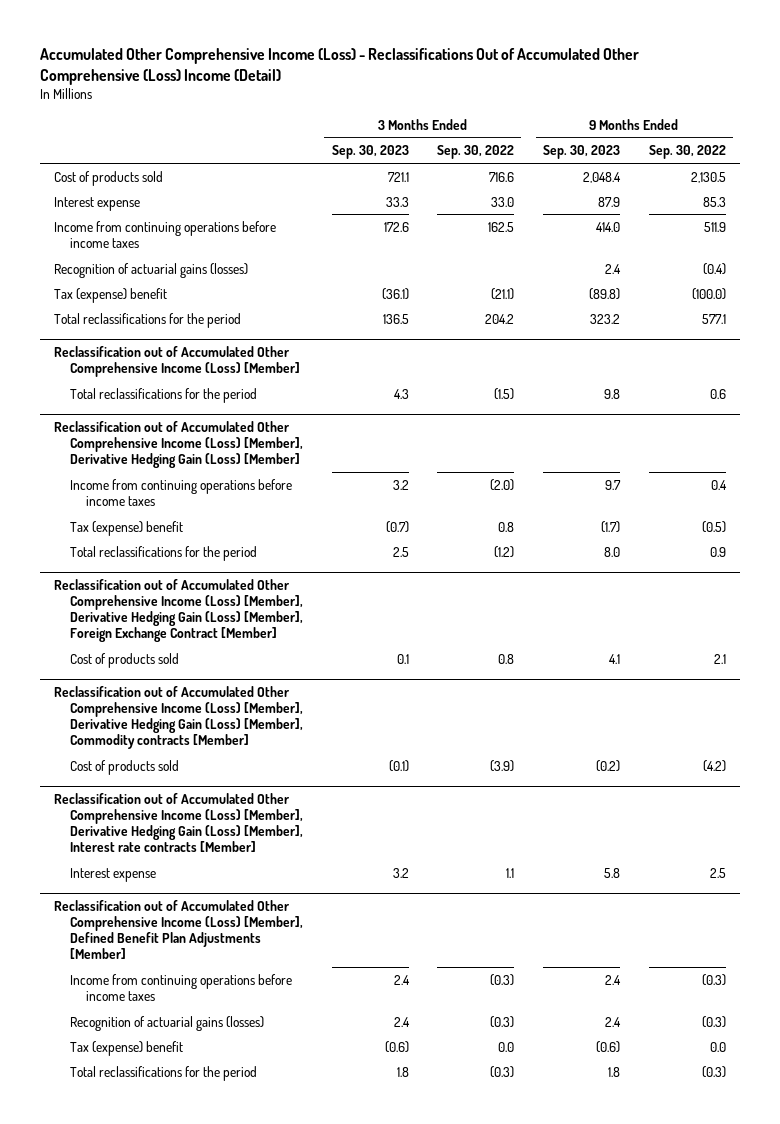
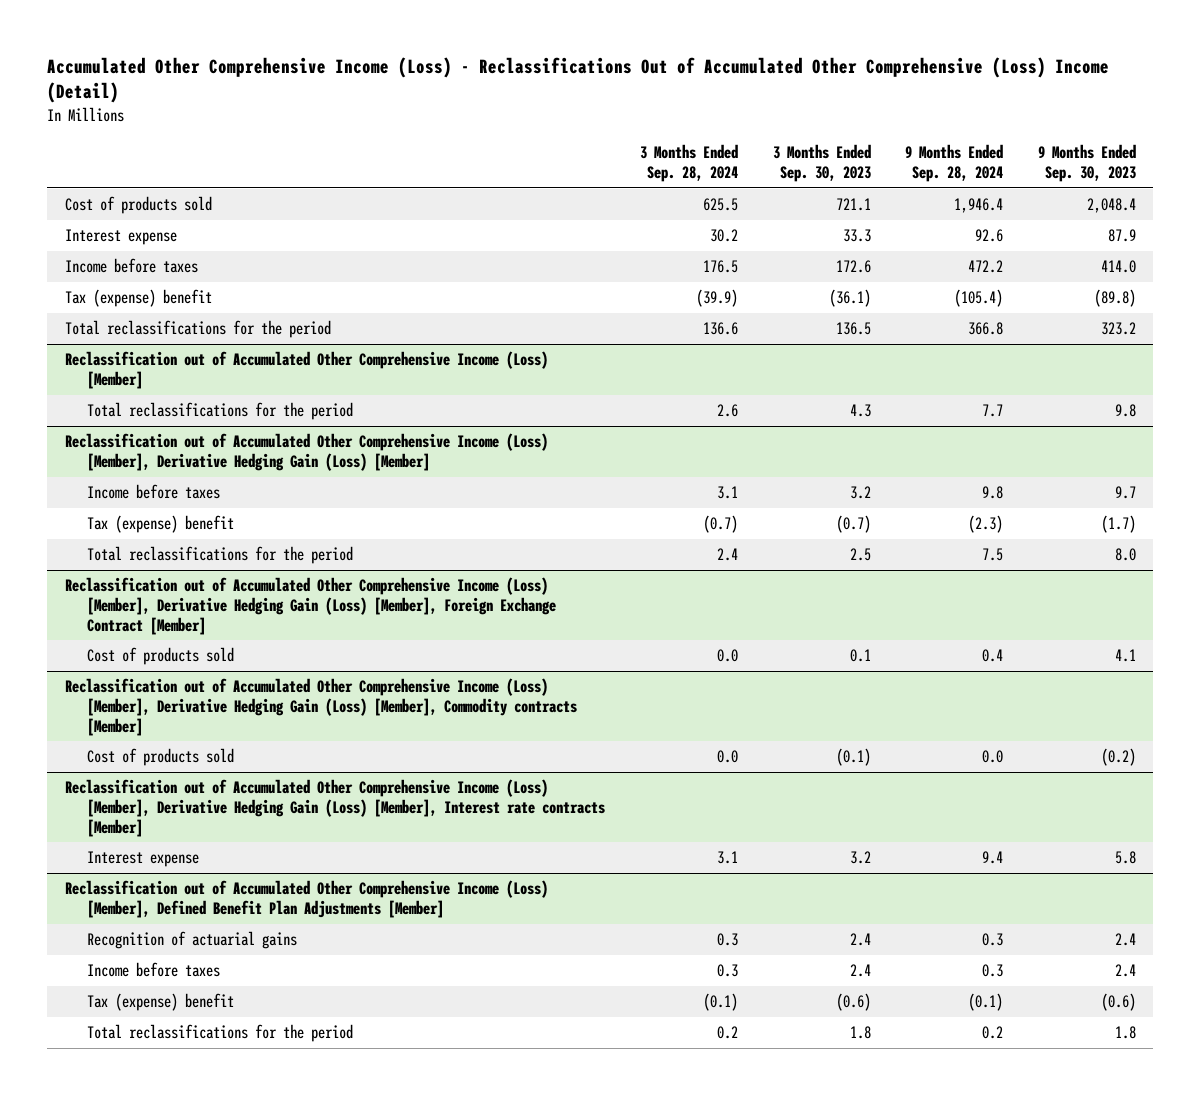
- | 3 Months Ended Sep. 30, 2023 | 3 Months Ended Sep. 30, 2022 | 9 Months Ended Sep. 30, 2023 | 9 Months Ended Sep. 30, 2022
+ | 3 Months Ended Sep. 28, 2024 | 3 Months Ended Sep. 30, 2023 | 9 Months Ended Sep. 28, 2024 | 9 Months Ended Sep. 30, 2023
- Income from continuing operations before income taxes | 172.6 | 162.5 | 414.0 | 511.9
- Recognition of actuarial gains (losses) | | | 2.4 | (0.4)
+ Income before taxes | 176.5 | 172.6 | 472.2 | 414.0
@ Reclassification out of Accumulated Other Comprehensive Income (Loss) [Member], Derivative Hedging Gain (Loss) [Member]
- Income from continuing operations before income taxes | 3.2 | (2.0) | 9.7 | 0.4
+ Income before taxes | 3.1 | 3.2 | 9.8 | 9.7
@ Reclassification out of Accumulated Other Comprehensive Income (Loss) [Member], Defined Benefit Plan Adjustments [Member]
- Income from continuing operations before income taxes | 2.4 | (0.3) | 2.4 | (0.3)
- Recognition of actuarial gains (losses) | 2.4 | (0.3) | 2.4 | (0.3)
+ Recognition of actuarial gains | 0.3 | 2.4 | 0.3 | 2.4
+ Income before taxes | 0.3 | 2.4 | 0.3 | 2.4

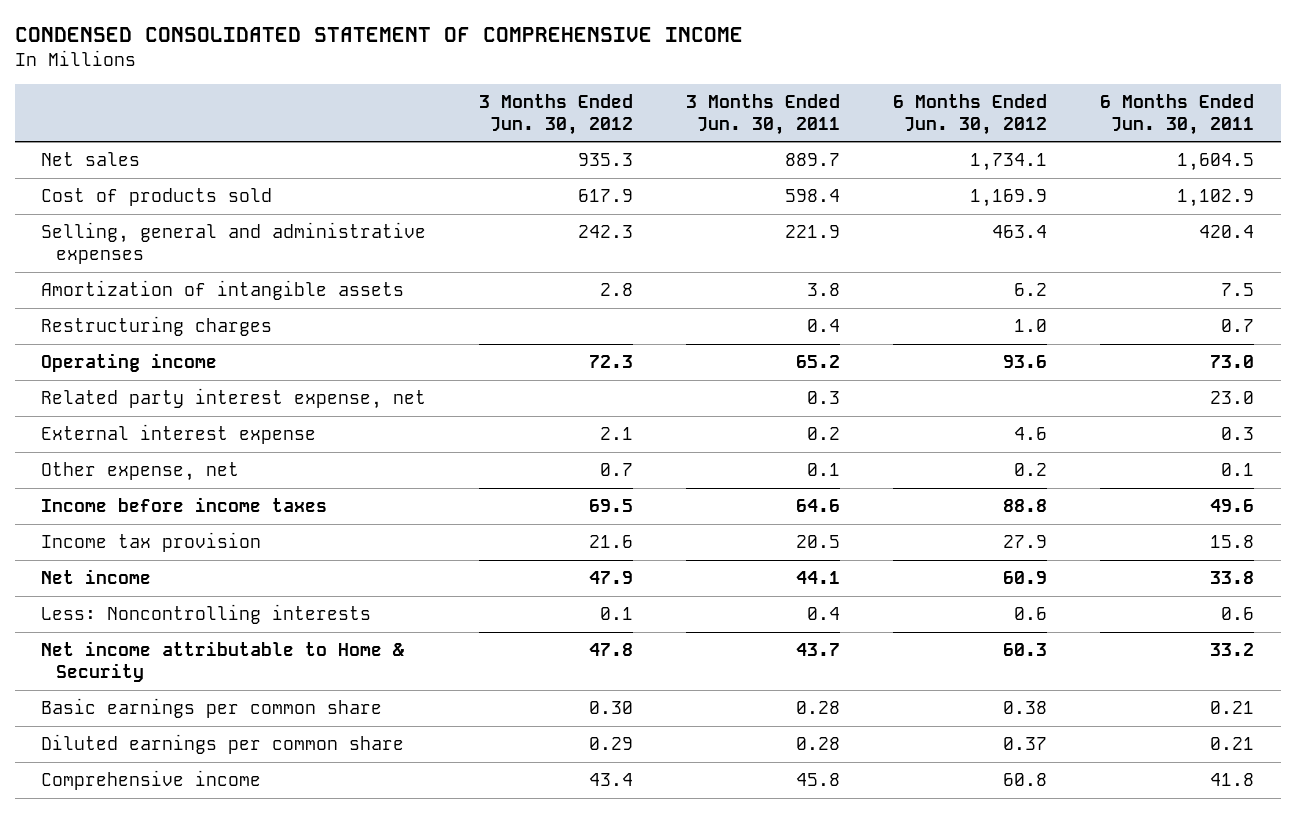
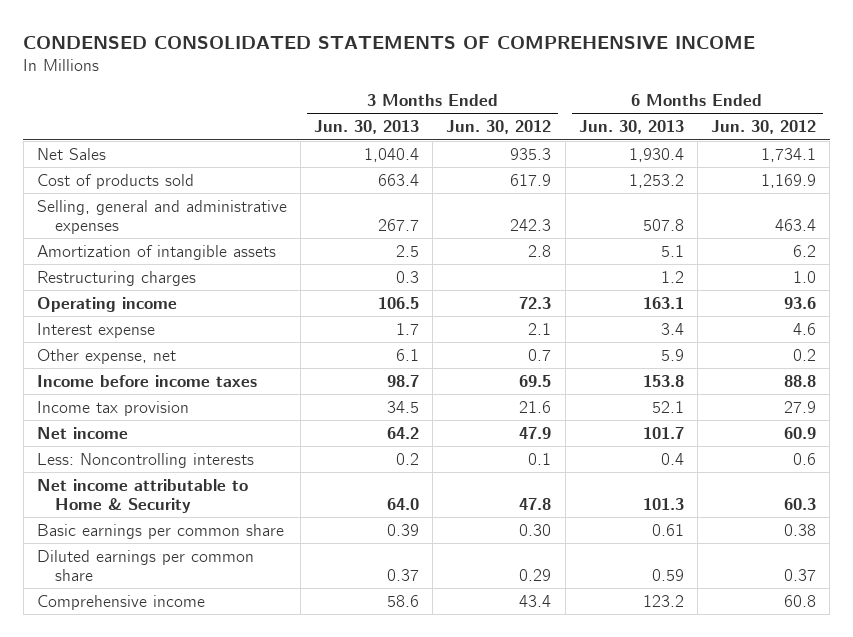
- CONDENSED CONSOLIDATED STATEMENT OF COMPREHENSIVE INCOME
+ CONDENSED CONSOLIDATED STATEMENTS OF COMPREHENSIVE INCOME
- | 3 Months Ended Jun. 30, 2012 | 3 Months Ended Jun. 30, 2011 | 6 Months Ended Jun. 30, 2012 | 6 Months Ended Jun. 30, 2011
+ | 3 Months Ended Jun. 30, 2013 | 3 Months Ended Jun. 30, 2012 | 6 Months Ended Jun. 30, 2013 | 6 Months Ended Jun. 30, 2012
- Net sales | 935.3 | 889.7 | 1,734.1 | 1,604.5
+ Net Sales | 1,040.4 | 935.3 | 1,930.4 | 1,734.1
- Related party interest expense, net | | 0.3 | | 23.0
- External interest expense | 2.1 | 0.2 | 4.6 | 0.3
+ Interest expense | 1.7 | 2.1 | 3.4 | 4.6

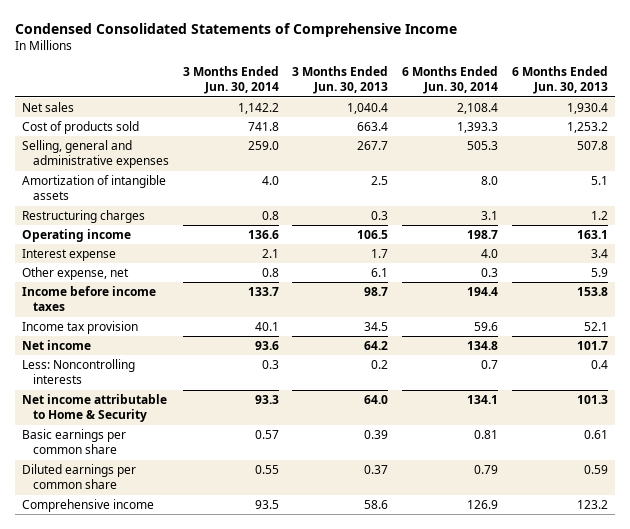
- CONDENSED CONSOLIDATED STATEMENTS OF COMPREHENSIVE INCOME
+ Condensed Consolidated Statements of Comprehensive Income
- | 3 Months Ended Jun. 30, 2013 | 3 Months Ended Jun. 30, 2012 | 6 Months Ended Jun. 30, 2013 | 6 Months Ended Jun. 30, 2012
+ | 3 Months Ended Jun. 30, 2014 | 3 Months Ended Jun. 30, 2013 | 6 Months Ended Jun. 30, 2014 | 6 Months Ended Jun. 30, 2013
- Net Sales | 1,040.4 | 935.3 | 1,930.4 | 1,734.1
+ Net sales | 1,142.2 | 1,040.4 | 2,108.4 | 1,930.4

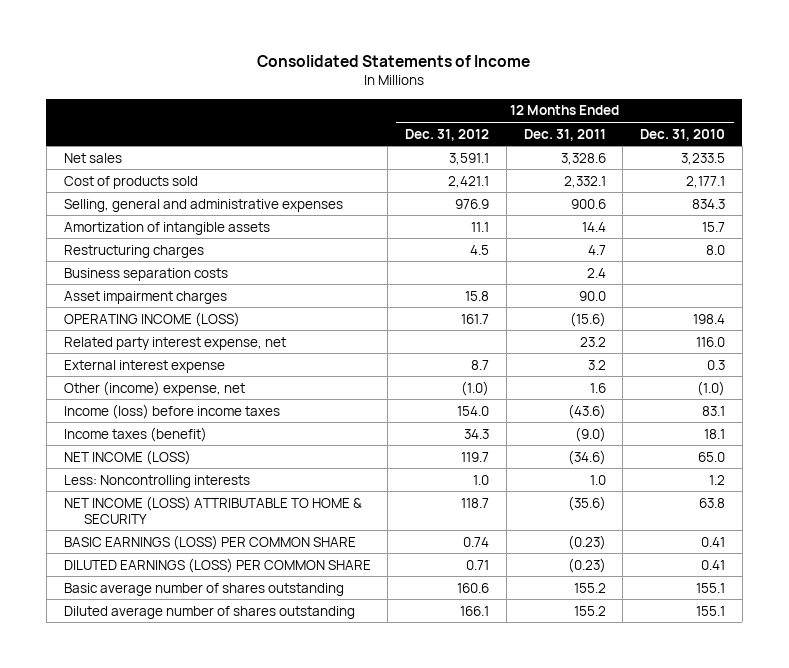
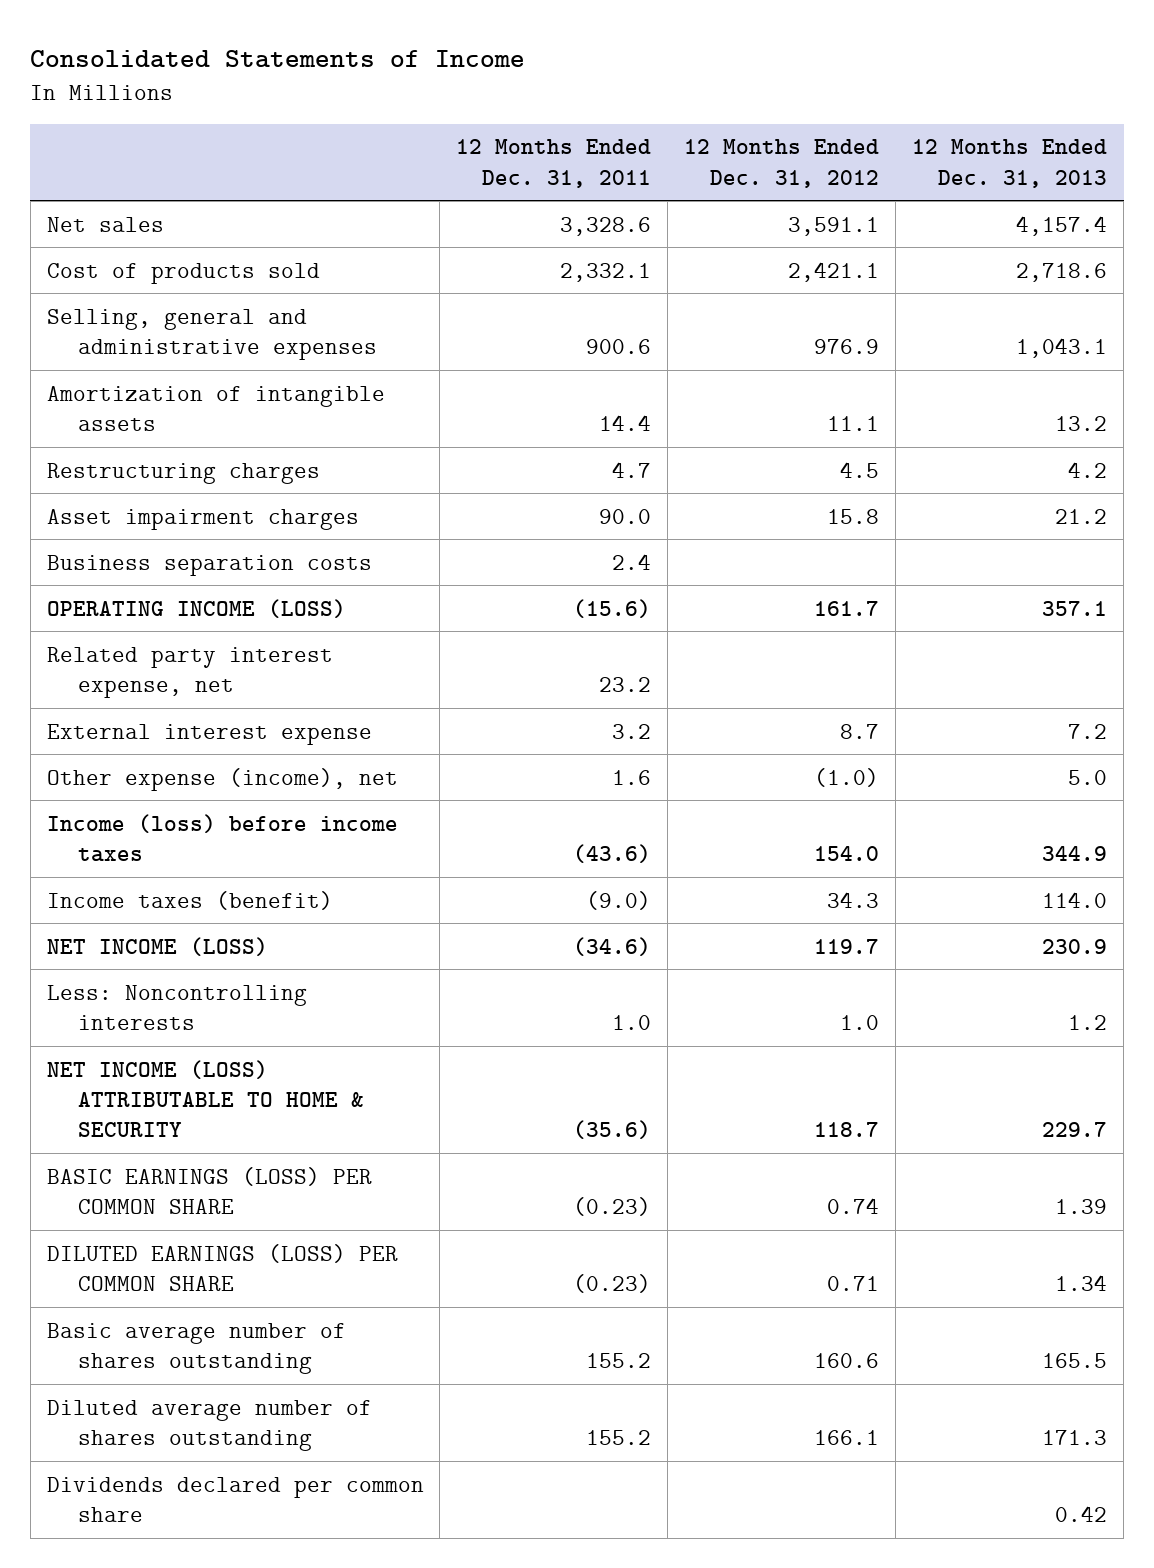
- | 12 Months Ended Dec. 31, 2012 | 12 Months Ended Dec. 31, 2011 | 12 Months Ended Dec. 31, 2010
+ | 12 Months Ended Dec. 31, 2011 | 12 Months Ended Dec. 31, 2012 | 12 Months Ended Dec. 31, 2013
moved down: Business separation costs | 2.4 | |
- Other (income) expense, net | (1.0) | 1.6 | (1.0)
+ Other expense (income), net | 1.6 | (1.0) | 5.0
+ Dividends declared per common share | | | 0.42

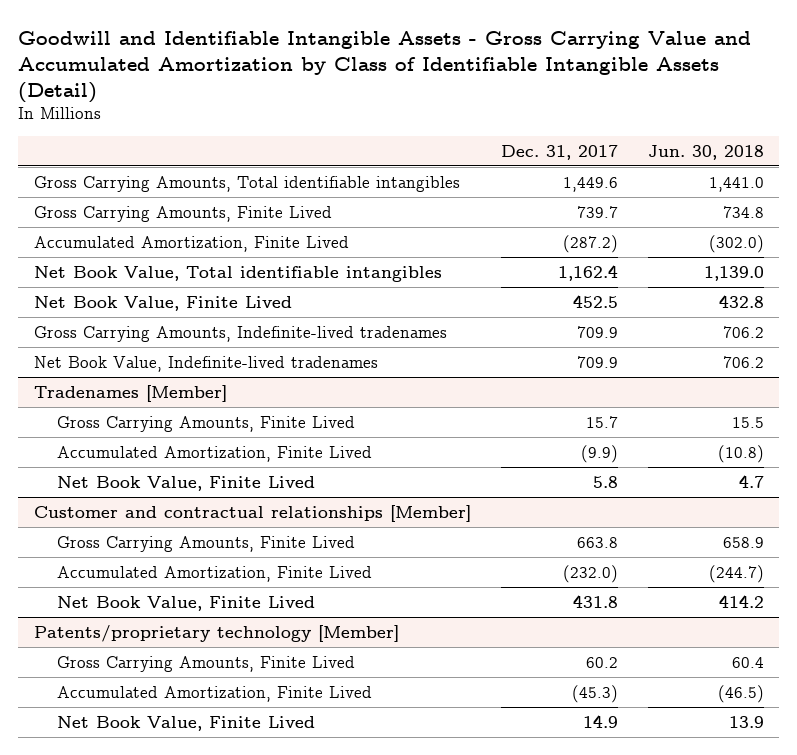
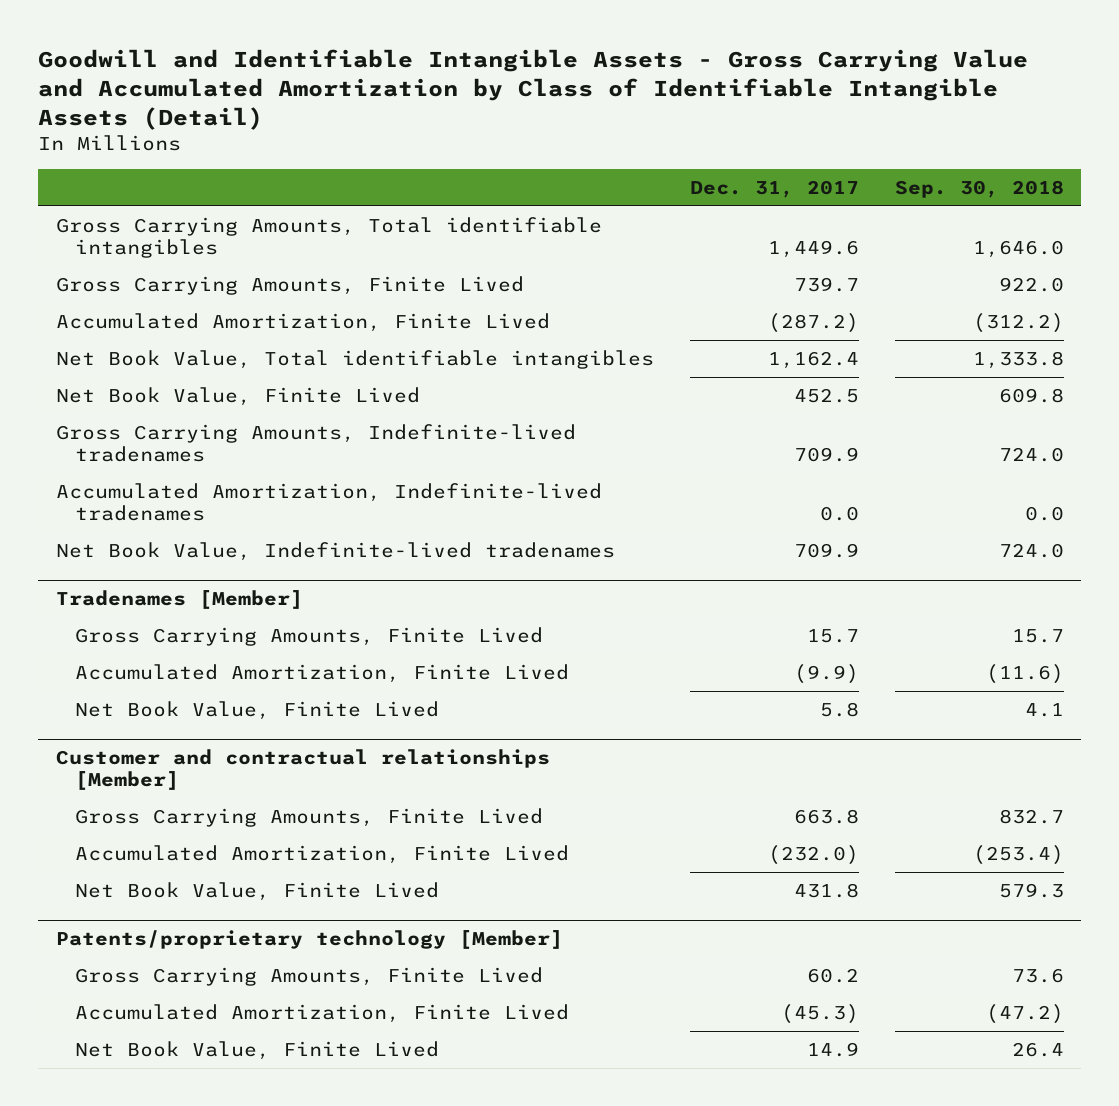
- | Dec. 31, 2017 | Jun. 30, 2018
+ | Dec. 31, 2017 | Sep. 30, 2018
+ Accumulated Amortization, Indefinite-lived tradenames | 0.0 | 0.0

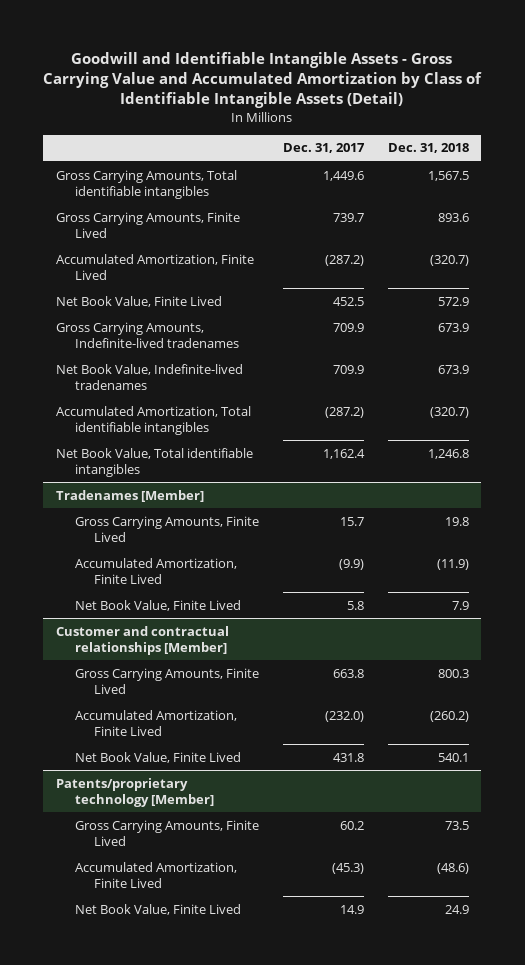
- | Dec. 31, 2017 | Sep. 30, 2018
+ | Dec. 31, 2017 | Dec. 31, 2018
- Accumulated Amortization, Indefinite-lived tradenames | 0.0 | 0.0
+ Accumulated Amortization, Total identifiable intangibles | (287.2) | (320.7)
moved down: Net Book Value, Total identifiable intangibles | 1,162.4 | 1,246.8

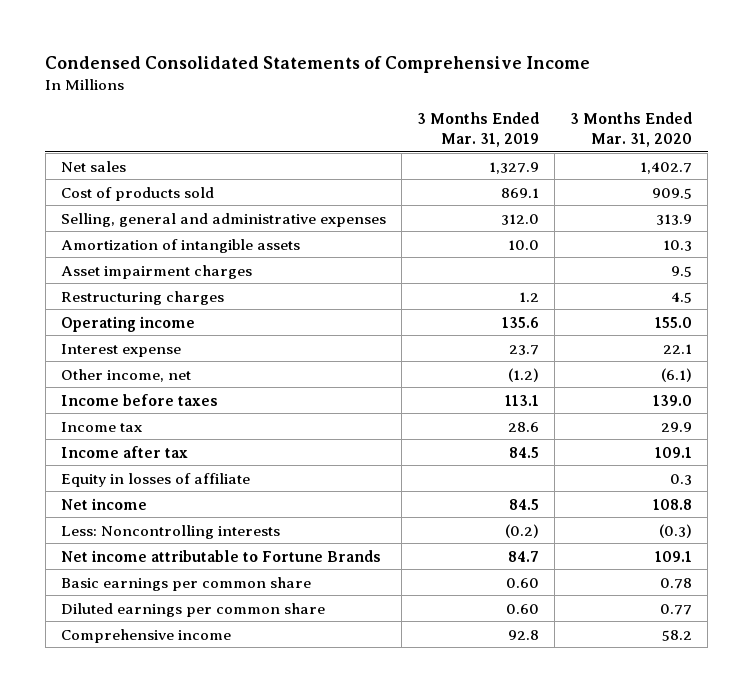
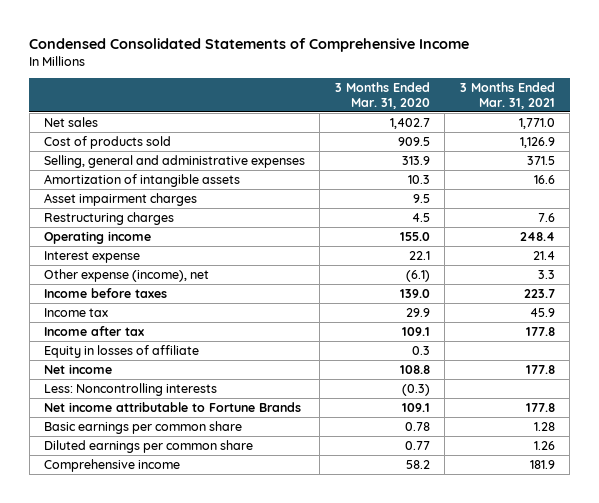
- | 3 Months Ended Mar. 31, 2019 | 3 Months Ended Mar. 31, 2020
+ | 3 Months Ended Mar. 31, 2020 | 3 Months Ended Mar. 31, 2021
- Other income, net | (1.2) | (6.1)
+ Other expense (income), net | (6.1) | 3.3

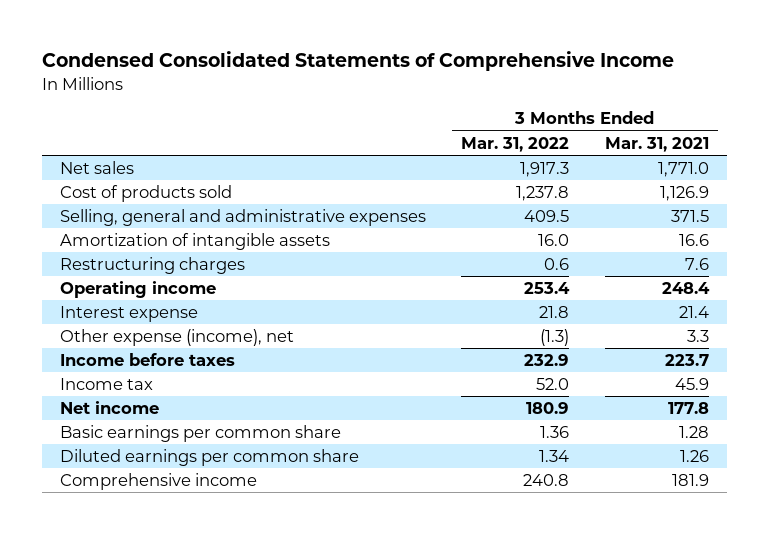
- | 3 Months Ended Mar. 31, 2020 | 3 Months Ended Mar. 31, 2021
+ | 3 Months Ended Mar. 31, 2022 | 3 Months Ended Mar. 31, 2021
- Asset impairment charges | 9.5 |
- Income after tax | 109.1 | 177.8
- Equity in losses of affiliate | 0.3 |
- Less: Noncontrolling interests | (0.3) |
- Net income attributable to Fortune Brands | 109.1 | 177.8

